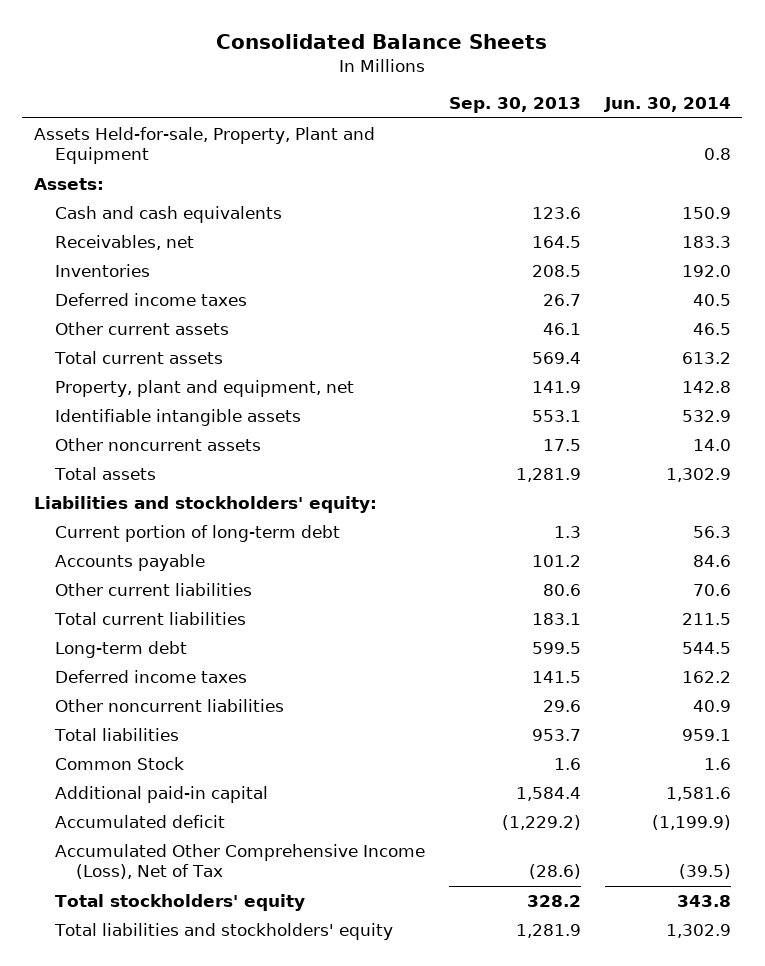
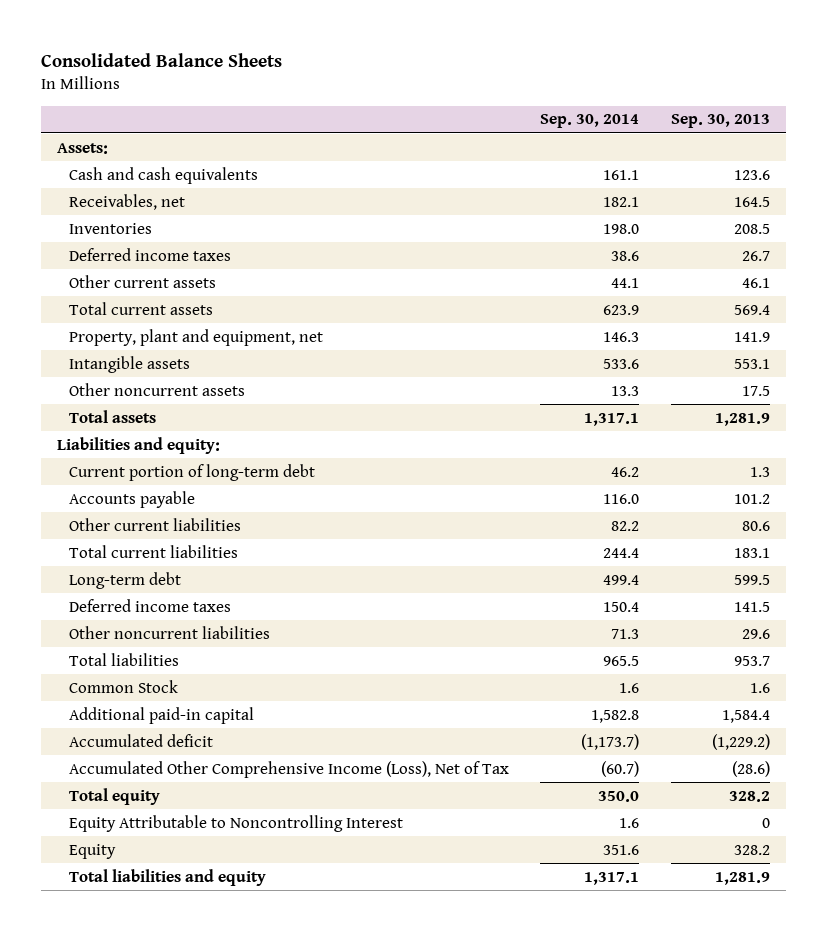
- | Sep. 30, 2013 | Jun. 30, 2014
+ | Sep. 30, 2014 | Sep. 30, 2013
- Assets Held-for-sale, Property, Plant and Equipment | | 0.8
- Identifiable intangible assets | 553.1 | 532.9
+ Intangible assets | 533.6 | 553.1
- Liabilities and stockholders' equity:
+ Liabilities and equity:
- Total stockholders' equity | 328.2 | 343.8
- Total liabilities and stockholders' equity | 1,281.9 | 1,302.9
+ Total equity | 350.0 | 328.2
+ Equity Attributable to Noncontrolling Interest | 1.6 | 0
+ Equity | 351.6 | 328.2
+ Total liabilities and equity | 1,317.1 | 1,281.9

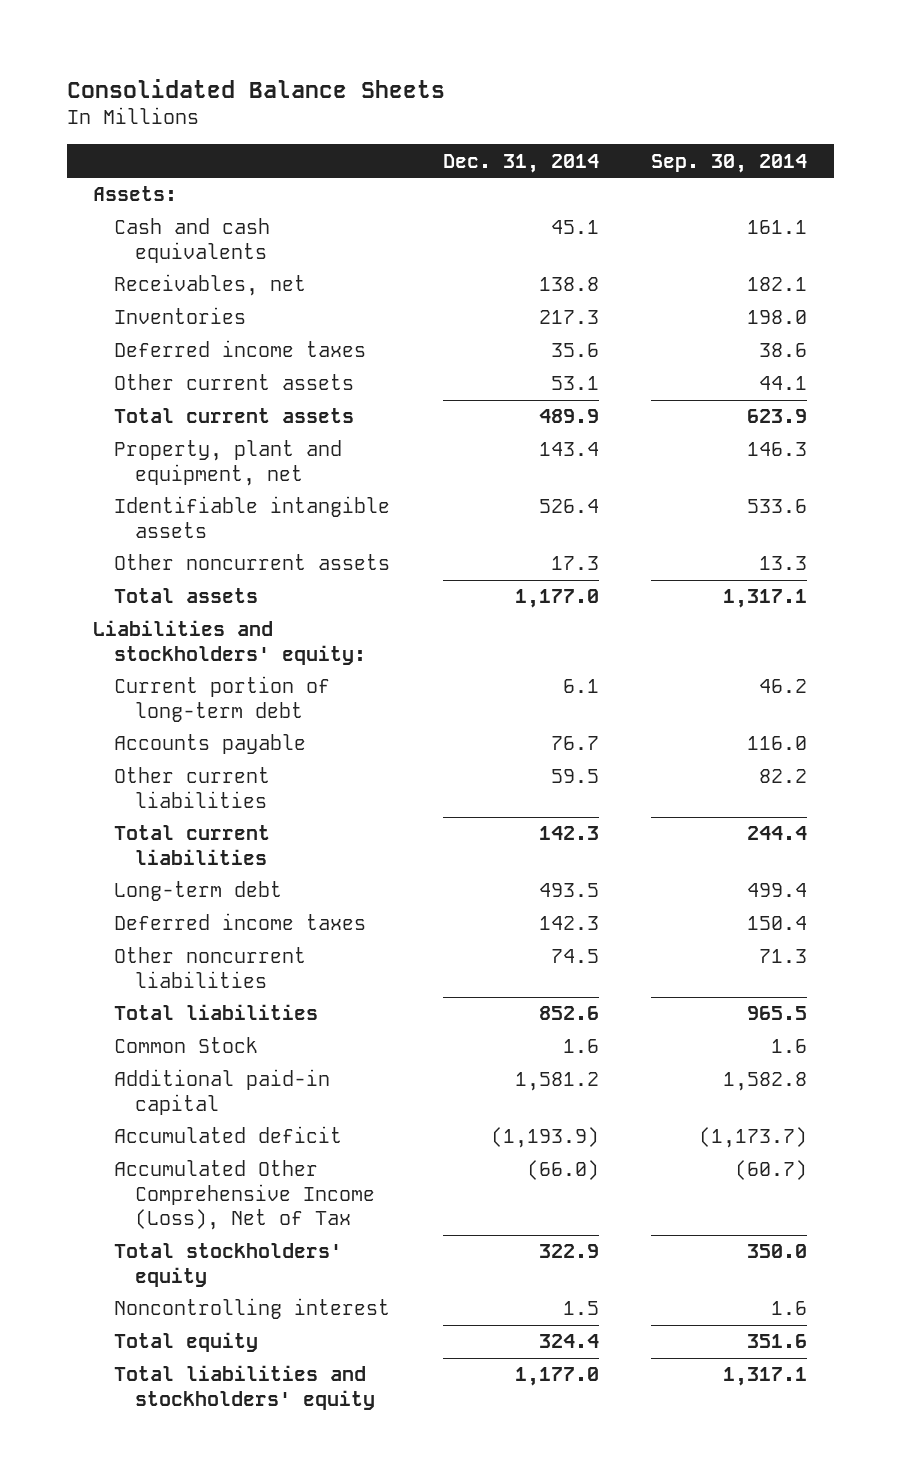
- | Sep. 30, 2014 | Sep. 30, 2013
+ | Dec. 31, 2014 | Sep. 30, 2014
- Intangible assets | 533.6 | 553.1
+ Identifiable intangible assets | 526.4 | 533.6
- Liabilities and equity:
+ Liabilities and stockholders' equity:
- Total equity | 350.0 | 328.2
- Equity Attributable to Noncontrolling Interest | 1.6 | 0
- Equity | 351.6 | 328.2
- Total liabilities and equity | 1,317.1 | 1,281.9
+ Total stockholders' equity | 322.9 | 350.0
+ Noncontrolling interest | 1.5 | 1.6
+ Total equity | 324.4 | 351.6
+ Total liabilities and stockholders' equity | 1,177.0 | 1,317.1

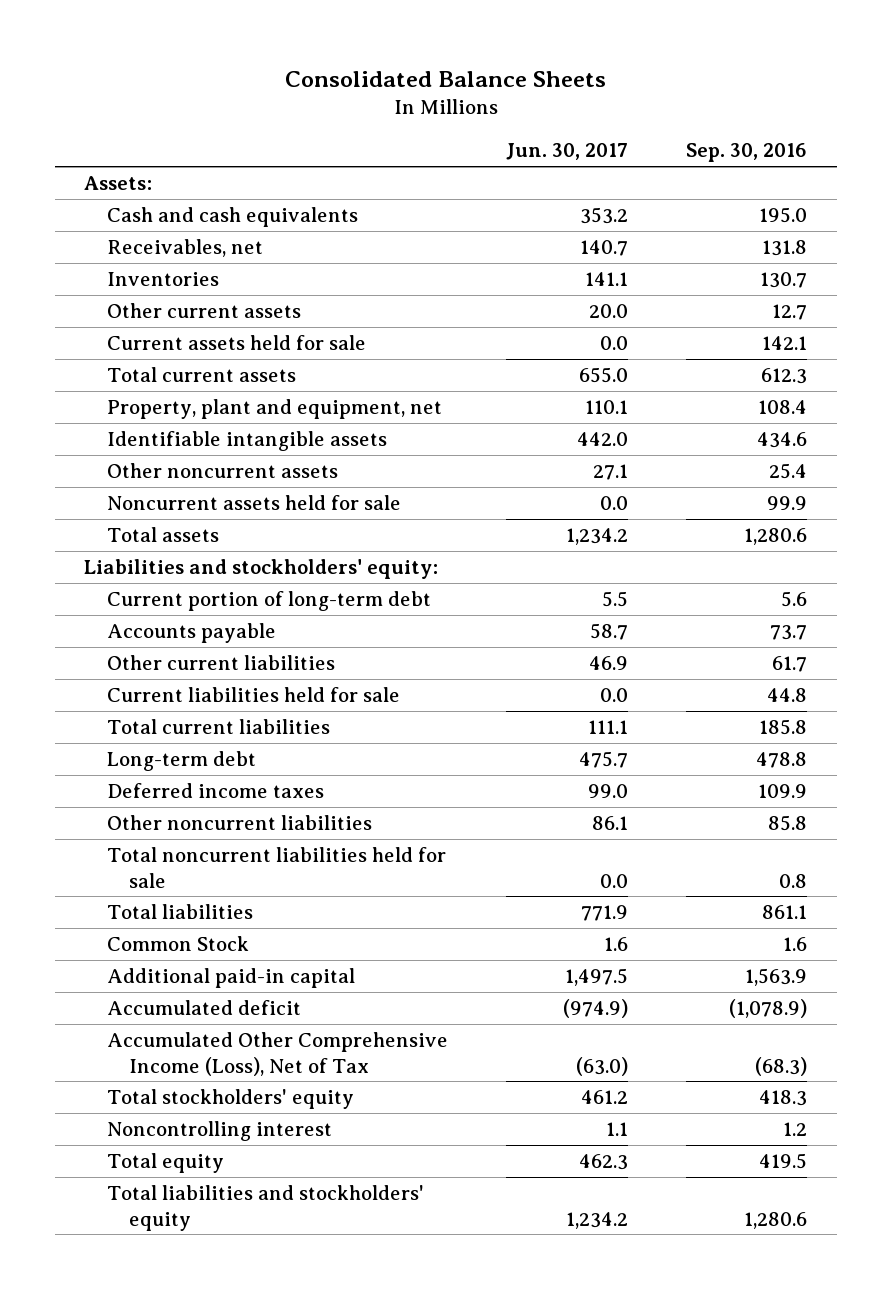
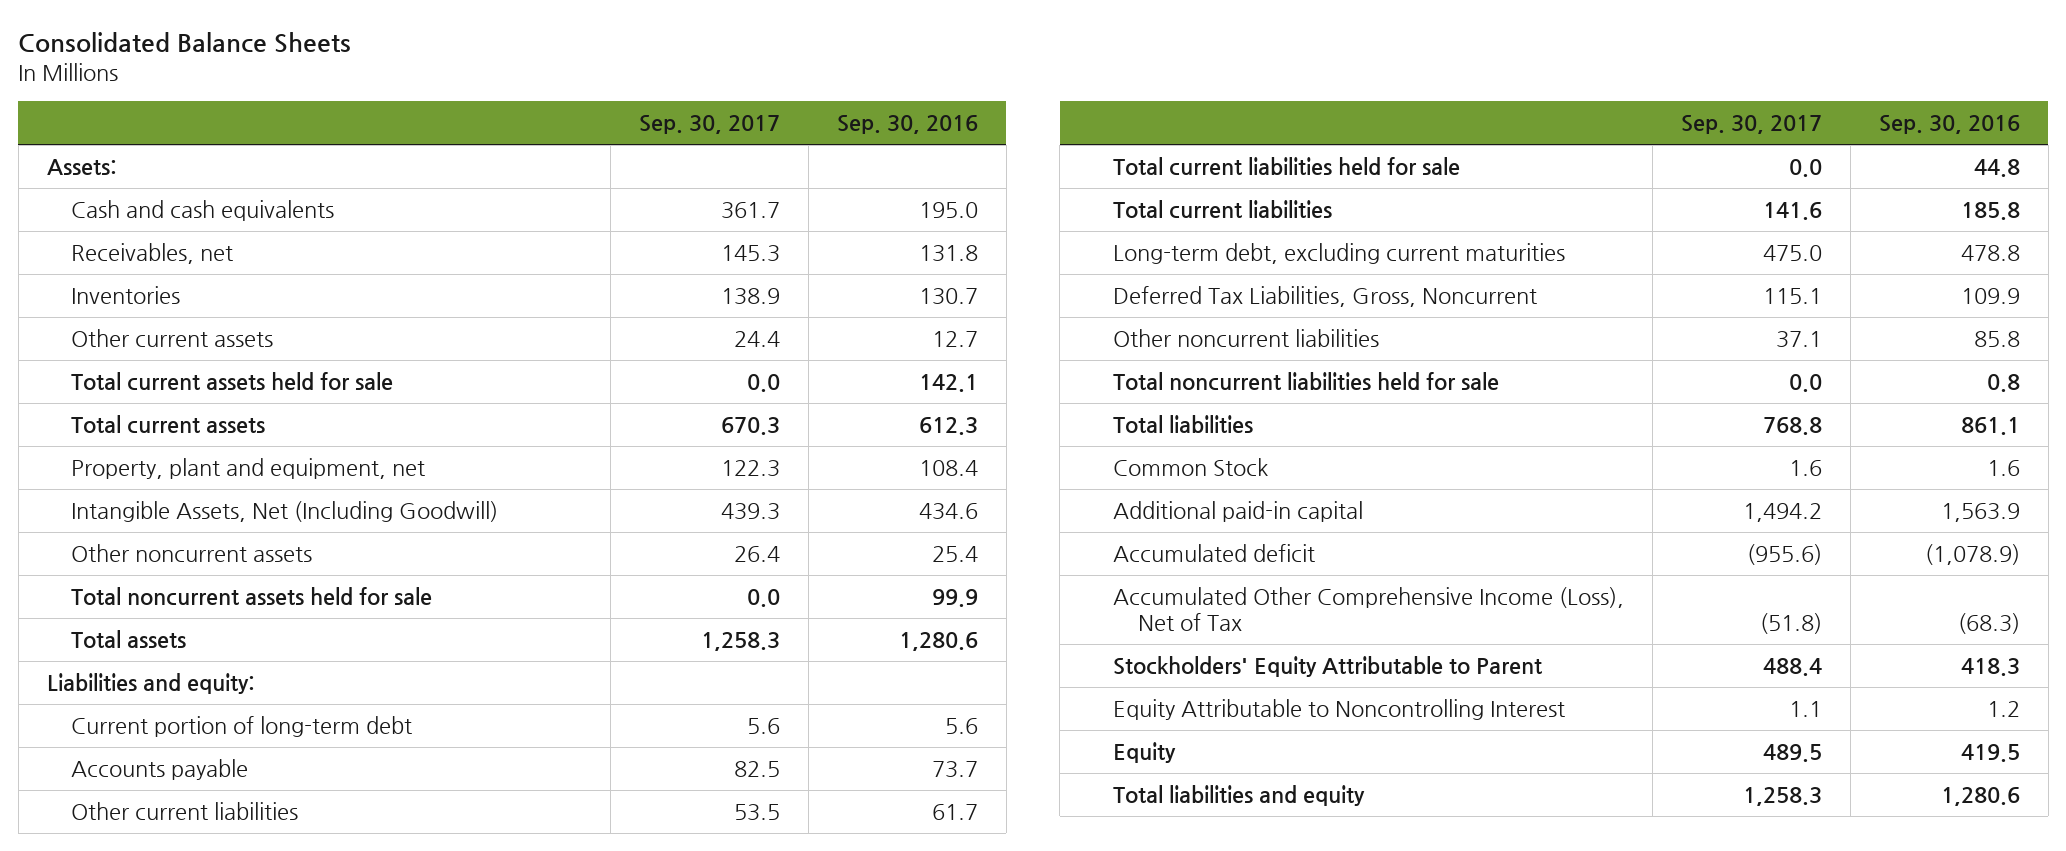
- | Jun. 30, 2017 | Sep. 30, 2016
+ | Sep. 30, 2017 | Sep. 30, 2016
- Current assets held for sale | 0.0 | 142.1
+ Total current assets held for sale | 0.0 | 142.1
- Identifiable intangible assets | 442.0 | 434.6
+ Intangible Assets, Net (Including Goodwill) | 439.3 | 434.6
- Noncurrent assets held for sale | 0.0 | 99.9
+ Total noncurrent assets held for sale | 0.0 | 99.9
- Liabilities and stockholders' equity:
+ Liabilities and equity:
- Current liabilities held for sale | 0.0 | 44.8
+ Total current liabilities held for sale | 0.0 | 44.8
- Long-term debt | 475.7 | 478.8
- Deferred income taxes | 99.0 | 109.9
+ Long-term debt, excluding current maturities | 475.0 | 478.8
+ Deferred Tax Liabilities, Gross, Noncurrent | 115.1 | 109.9
- Total stockholders' equity | 461.2 | 418.3
- Noncontrolling interest | 1.1 | 1.2
- Total equity | 462.3 | 419.5
- Total liabilities and stockholders' equity | 1,234.2 | 1,280.6
+ Stockholders' Equity Attributable to Parent | 488.4 | 418.3
+ Equity Attributable to Noncontrolling Interest | 1.1 | 1.2
+ Equity | 489.5 | 419.5
+ Total liabilities and equity | 1,258.3 | 1,280.6

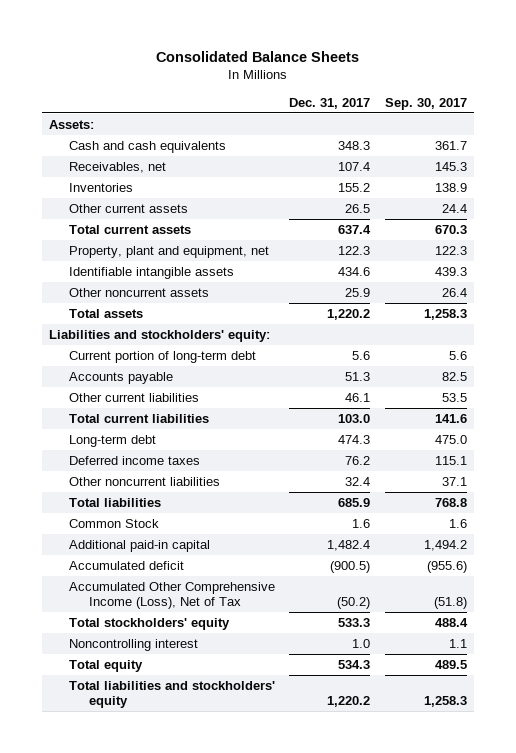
- | Sep. 30, 2017 | Sep. 30, 2016
+ | Dec. 31, 2017 | Sep. 30, 2017
- Total current assets held for sale | 0.0 | 142.1
- Intangible Assets, Net (Including Goodwill) | 439.3 | 434.6
+ Identifiable intangible assets | 434.6 | 439.3
- Total noncurrent assets held for sale | 0.0 | 99.9
- Liabilities and equity:
+ Liabilities and stockholders' equity:
- Total current liabilities held for sale | 0.0 | 44.8
- Long-term debt, excluding current maturities | 475.0 | 478.8
- Deferred Tax Liabilities, Gross, Noncurrent | 115.1 | 109.9
+ Long-term debt | 474.3 | 475.0
+ Deferred income taxes | 76.2 | 115.1
- Total noncurrent liabilities held for sale | 0.0 | 0.8
- Stockholders' Equity Attributable to Parent | 488.4 | 418.3
- Equity Attributable to Noncontrolling Interest | 1.1 | 1.2
- Equity | 489.5 | 419.5
- Total liabilities and equity | 1,258.3 | 1,280.6
+ Total stockholders' equity | 533.3 | 488.4
+ Noncontrolling interest | 1.0 | 1.1
+ Total equity | 534.3 | 489.5
+ Total liabilities and stockholders' equity | 1,220.2 | 1,258.3

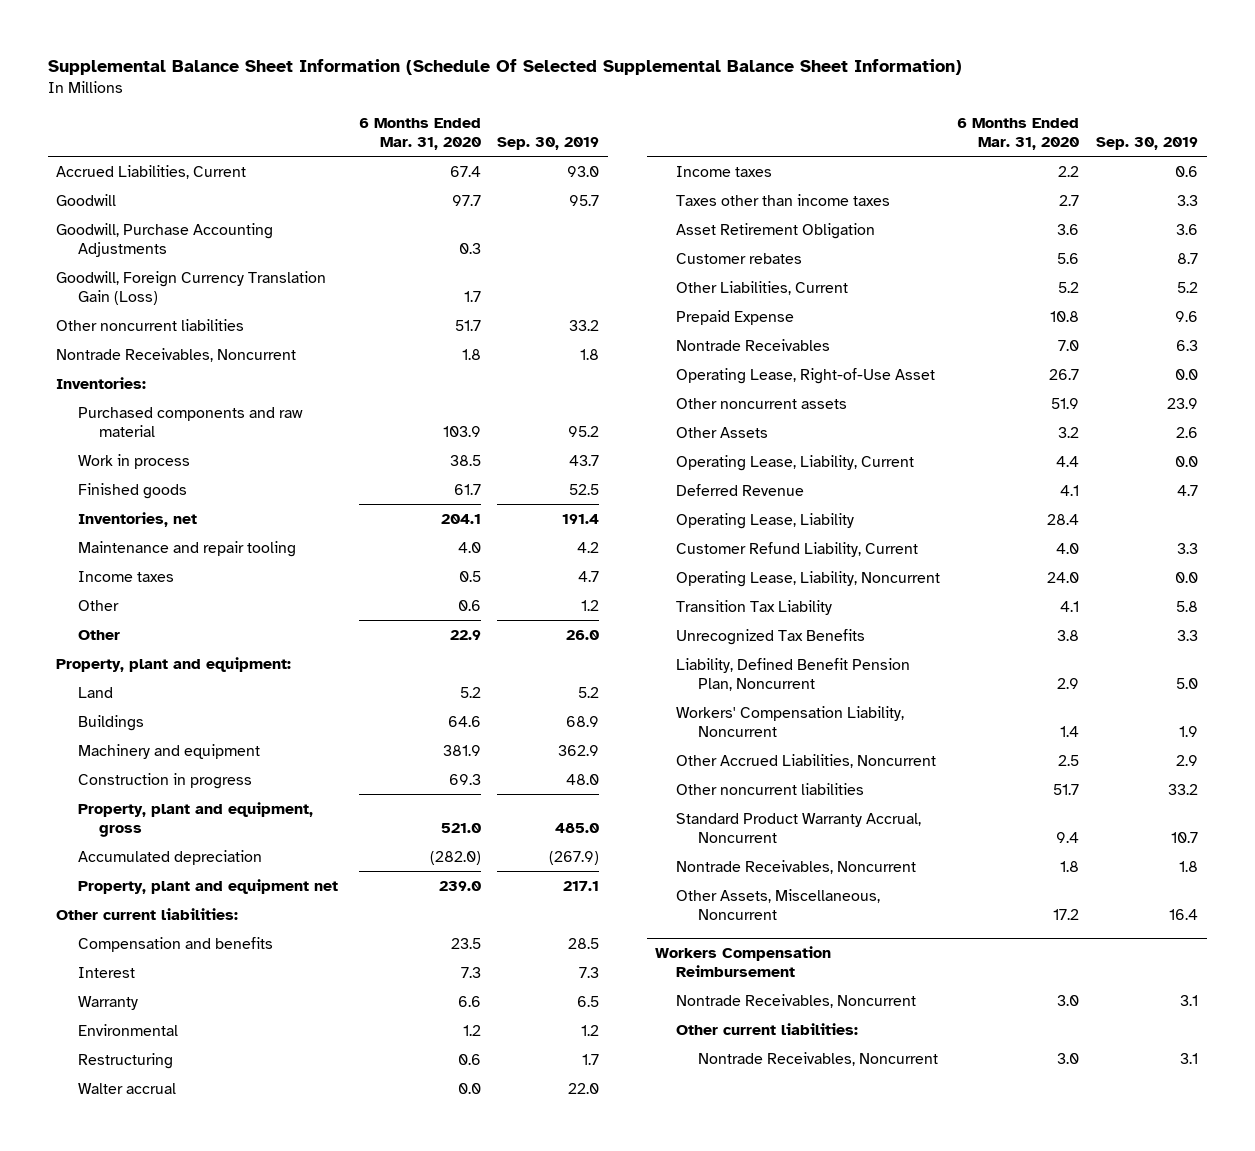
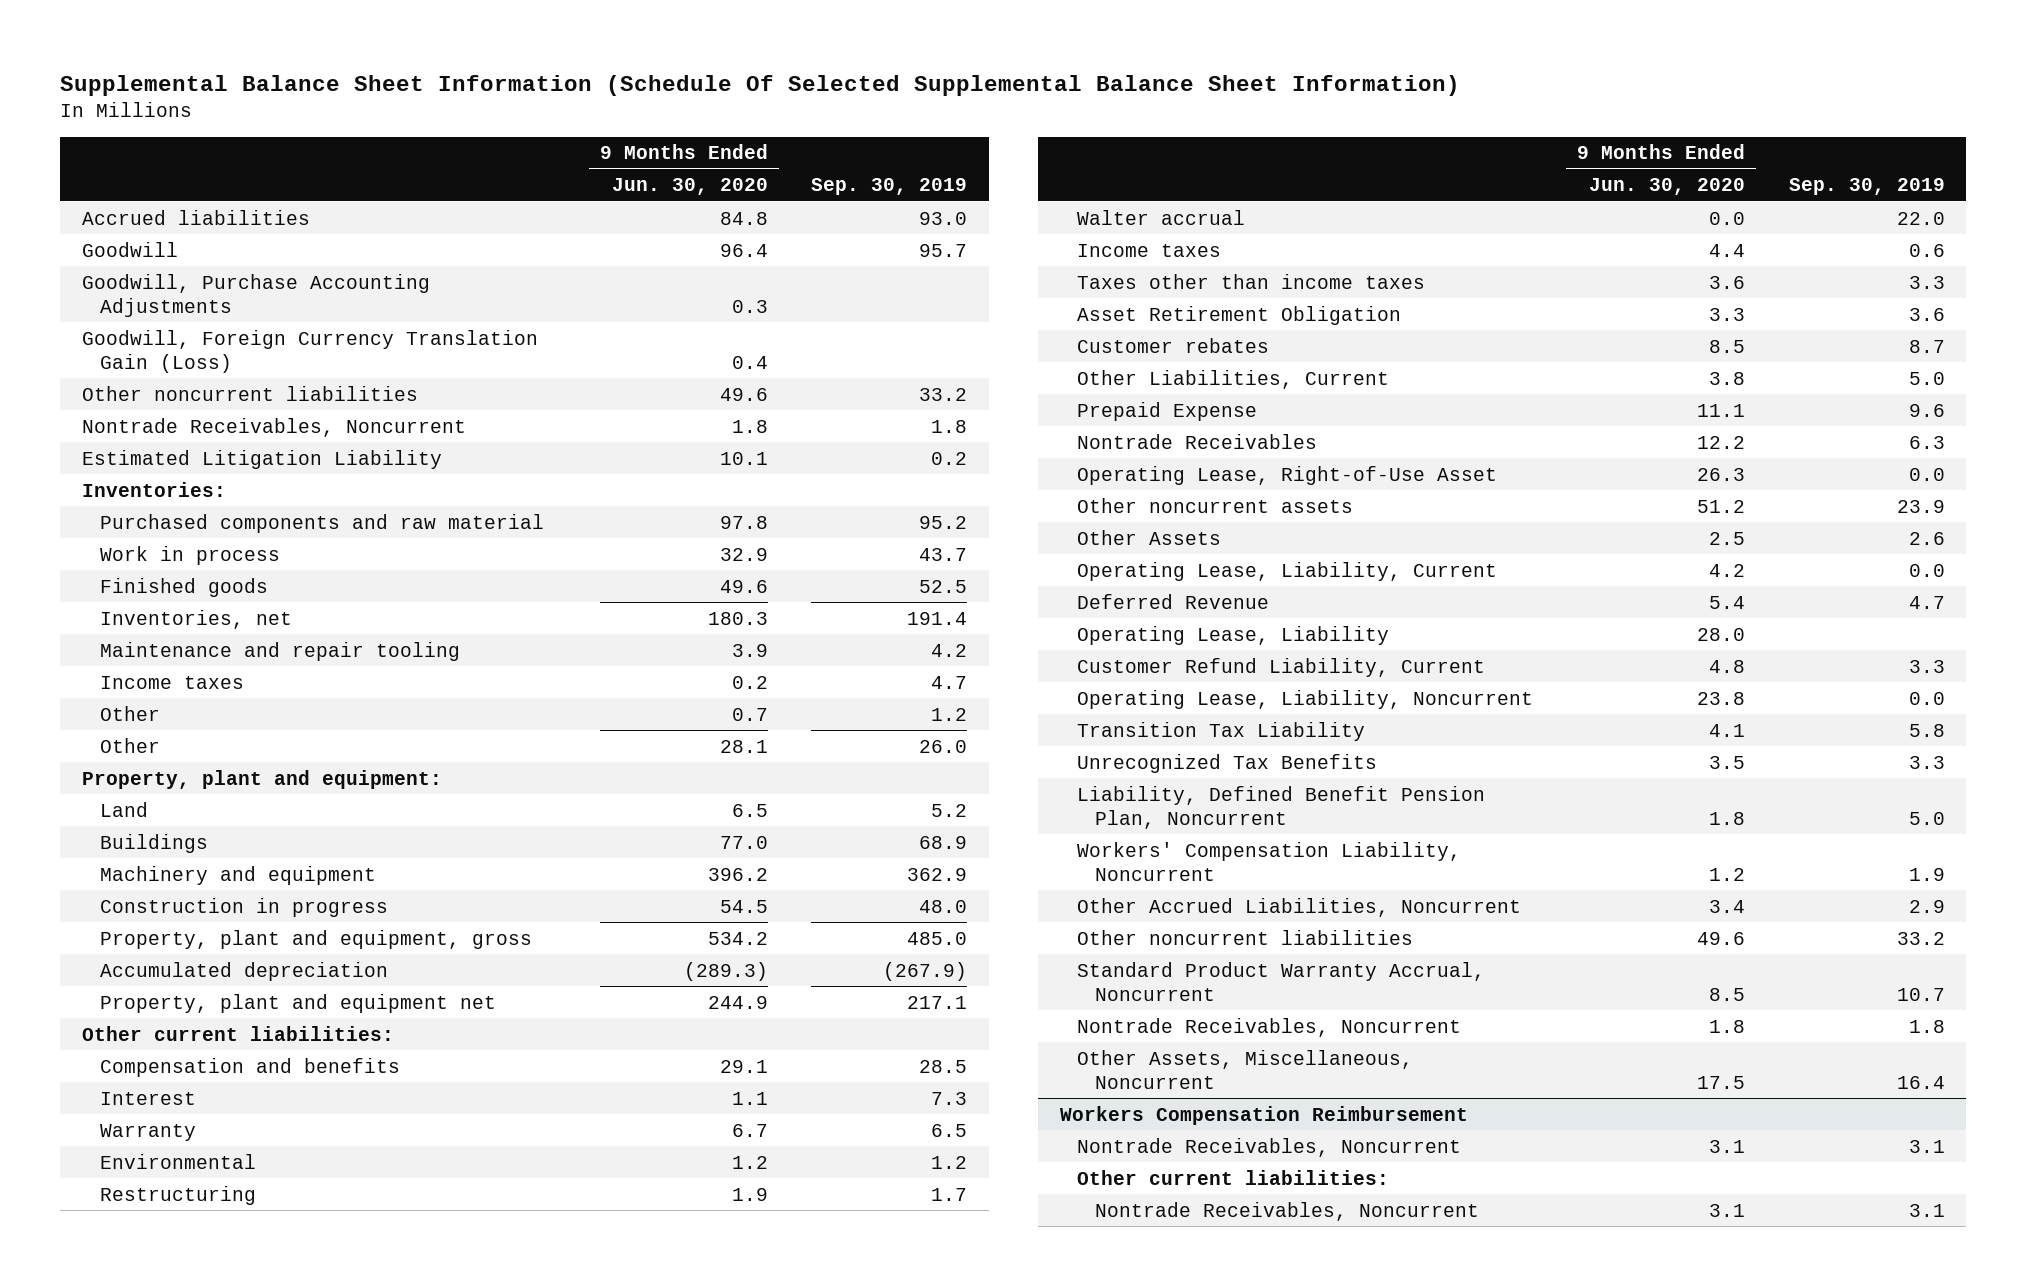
- | 6 Months Ended Mar. 31, 2020 | Sep. 30, 2019
+ | 9 Months Ended Jun. 30, 2020 | Sep. 30, 2019
- Accrued Liabilities, Current | 67.4 | 93.0
+ Accrued liabilities | 84.8 | 93.0
+ Estimated Litigation Liability | 10.1 | 0.2
- Other Liabilities, Current | 5.2 | 5.2
+ Other Liabilities, Current | 3.8 | 5.0

